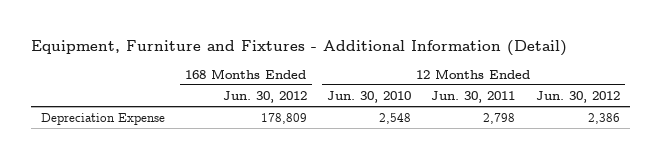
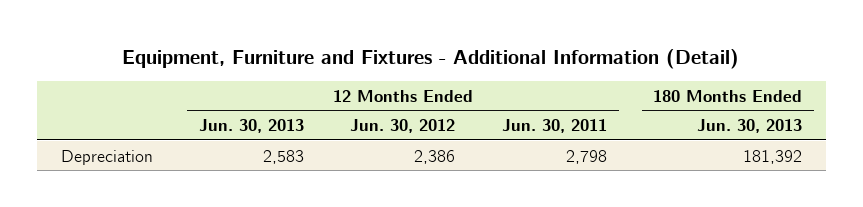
- | 168 Months Ended Jun. 30, 2012 | 12 Months Ended Jun. 30, 2010 | 12 Months Ended Jun. 30, 2011 | 12 Months Ended Jun. 30, 2012
+ | 12 Months Ended Jun. 30, 2013 | 12 Months Ended Jun. 30, 2012 | 12 Months Ended Jun. 30, 2011 | 180 Months Ended Jun. 30, 2013
- Depreciation Expense | 178,809 | 2,548 | 2,798 | 2,386
+ Depreciation | 2,583 | 2,386 | 2,798 | 181,392

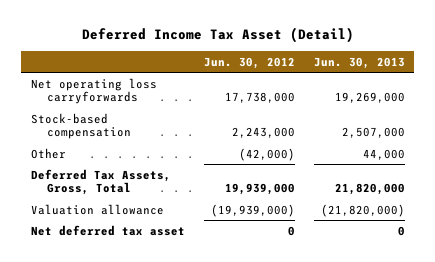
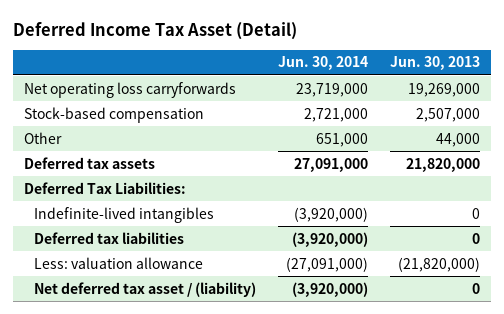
- | Jun. 30, 2012 | Jun. 30, 2013
+ | Jun. 30, 2014 | Jun. 30, 2013
- Deferred Tax Assets, Gross, Total | 19,939,000 | 21,820,000
- Valuation allowance | (19,939,000) | (21,820,000)
- Net deferred tax asset | 0 | 0
+ Deferred tax assets | 27,091,000 | 21,820,000
+ Deferred Tax Liabilities:
+ Indefinite-lived intangibles | (3,920,000) | 0
+ Deferred tax liabilities | (3,920,000) | 0
+ Less: valuation allowance | (27,091,000) | (21,820,000)
+ Net deferred tax asset / (liability) | (3,920,000) | 0

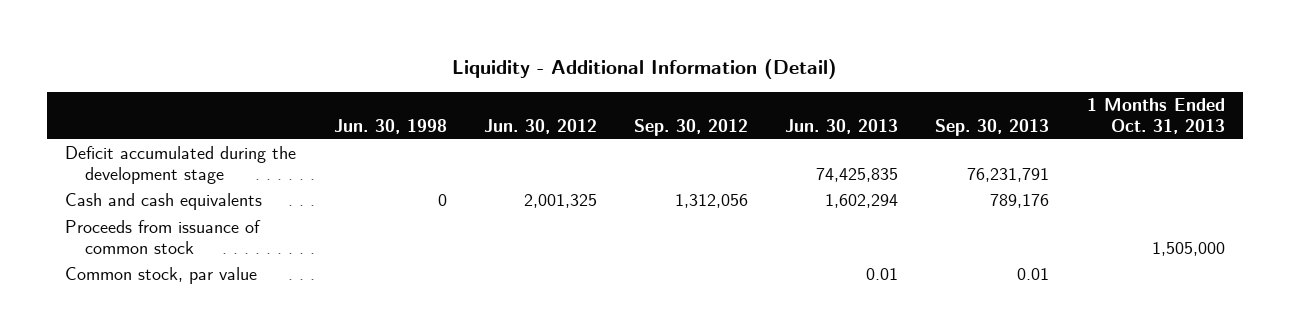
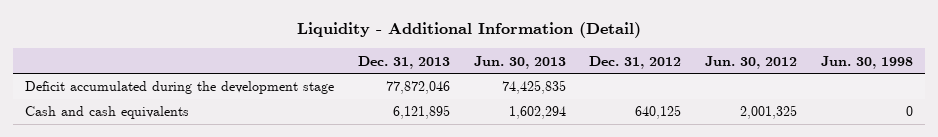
- | Jun. 30, 1998 | Jun. 30, 2012 | Sep. 30, 2012 | Jun. 30, 2013 | Sep. 30, 2013 | 1 Months Ended Oct. 31, 2013
+ | Dec. 31, 2013 | Jun. 30, 2013 | Dec. 31, 2012 | Jun. 30, 2012 | Jun. 30, 1998
- Proceeds from issuance of common stock | | | | | | 1,505,000
- Common stock, par value | | | | 0.01 | 0.01 |

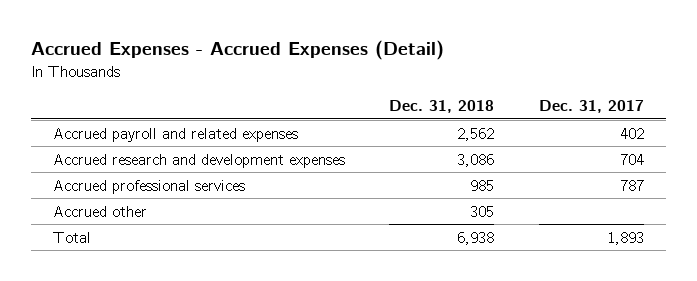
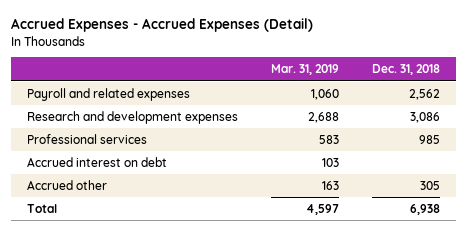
- | Dec. 31, 2018 | Dec. 31, 2017
+ | Mar. 31, 2019 | Dec. 31, 2018
- Accrued payroll and related expenses | 2,562 | 402
- Accrued research and development expenses | 3,086 | 704
- Accrued professional services | 985 | 787
+ Payroll and related expenses | 1,060 | 2,562
+ Research and development expenses | 2,688 | 3,086
+ Professional services | 583 | 985
+ Accrued interest on debt | 103 |

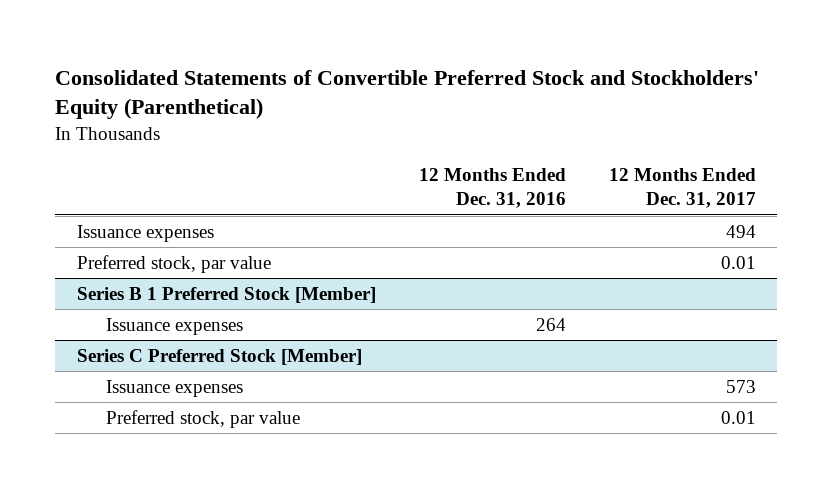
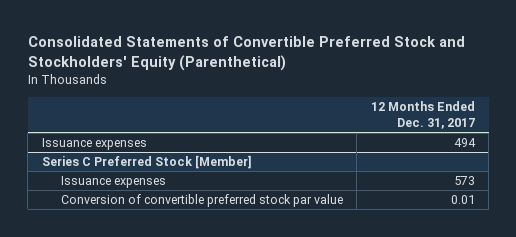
- | 12 Months Ended Dec. 31, 2016 | 12 Months Ended Dec. 31, 2017
+ | 12 Months Ended Dec. 31, 2017
- Preferred stock, par value | | 0.01
- Series B 1 Preferred Stock [Member]
- Issuance expenses | 264 |
@ Series C Preferred Stock [Member]
- Preferred stock, par value | | 0.01
+ Conversion of convertible preferred stock par value | 0.01

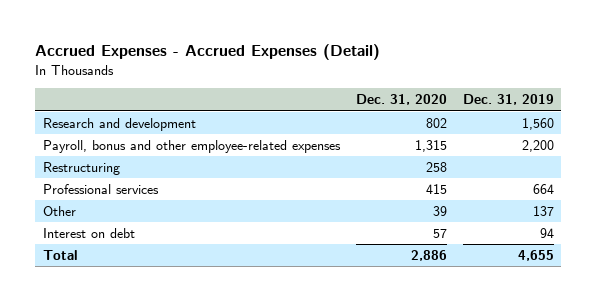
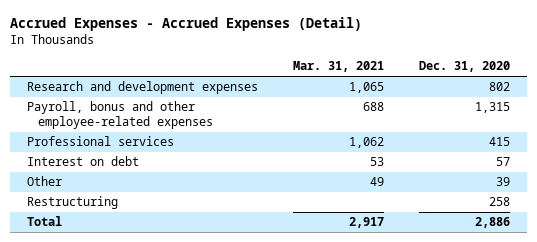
- | Dec. 31, 2020 | Dec. 31, 2019
+ | Mar. 31, 2021 | Dec. 31, 2020
- Research and development | 802 | 1,560
+ Research and development expenses | 1,065 | 802
moved down: Other | 49 | 39
moved down: Restructuring | | 258

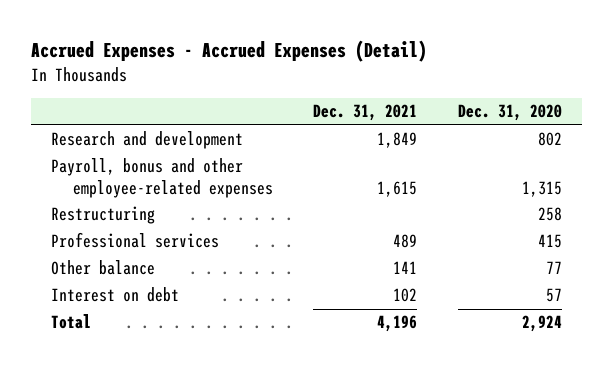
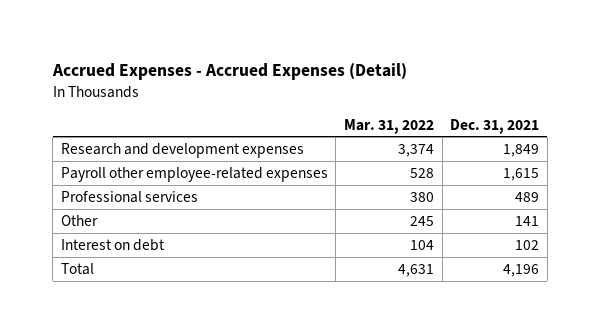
- | Dec. 31, 2021 | Dec. 31, 2020
+ | Mar. 31, 2022 | Dec. 31, 2021
- Research and development | 1,849 | 802
- Payroll, bonus and other employee-related expenses | 1,615 | 1,315
- Restructuring | | 258
+ Research and development expenses | 3,374 | 1,849
+ Payroll other employee-related expenses | 528 | 1,615
- Other balance | 141 | 77
+ Other | 245 | 141

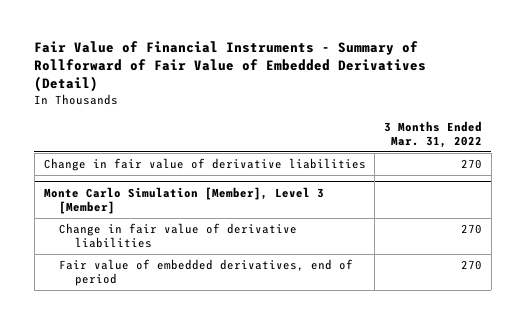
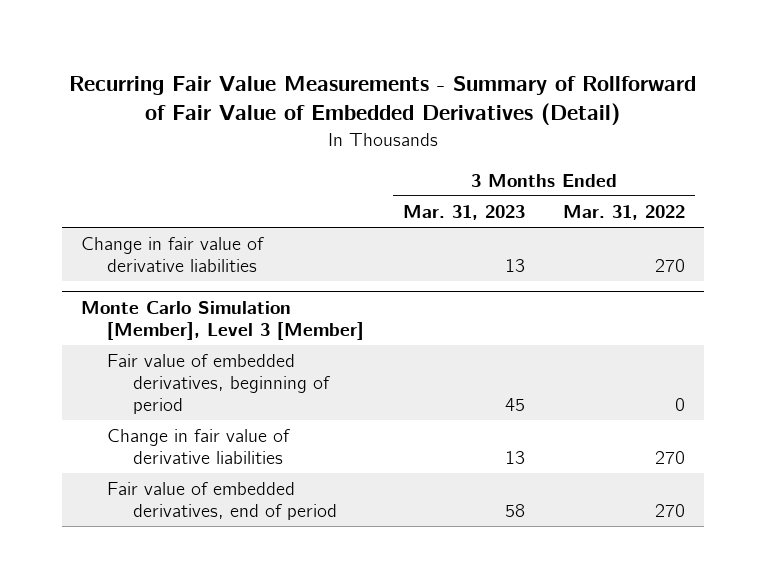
- Fair Value of Financial Instruments - Summary of Rollforward of Fair Value of Embedded Derivatives (Detail)
+ Recurring Fair Value Measurements - Summary of Rollforward of Fair Value of Embedded Derivatives (Detail)
- | 3 Months Ended Mar. 31, 2022
+ | 3 Months Ended Mar. 31, 2023 | 3 Months Ended Mar. 31, 2022
@ Monte Carlo Simulation [Member], Level 3 [Member]
+ Fair value of embedded derivatives, beginning of period | 45 | 0

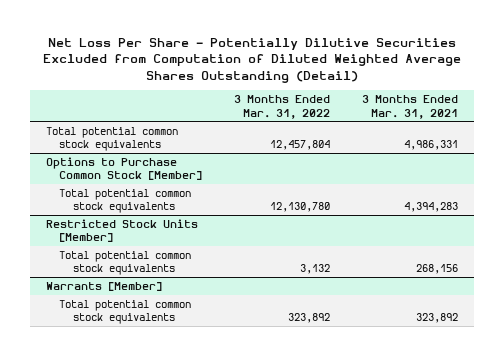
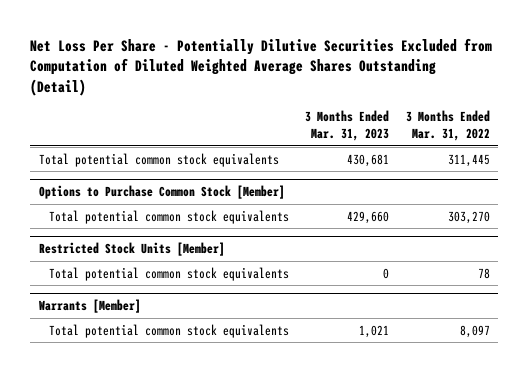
- | 3 Months Ended Mar. 31, 2022 | 3 Months Ended Mar. 31, 2021
+ | 3 Months Ended Mar. 31, 2023 | 3 Months Ended Mar. 31, 2022
- Total potential common stock equivalents | 12,457,804 | 4,986,331
+ Total potential common stock equivalents | 430,681 | 311,445
@ Options to Purchase Common Stock [Member]
- Total potential common stock equivalents | 12,130,780 | 4,394,283
+ Total potential common stock equivalents | 429,660 | 303,270
@ Restricted Stock Units [Member]
- Total potential common stock equivalents | 3,132 | 268,156
+ Total potential common stock equivalents | 0 | 78
@ Warrants [Member]
- Total potential common stock equivalents | 323,892 | 323,892
+ Total potential common stock equivalents | 1,021 | 8,097

